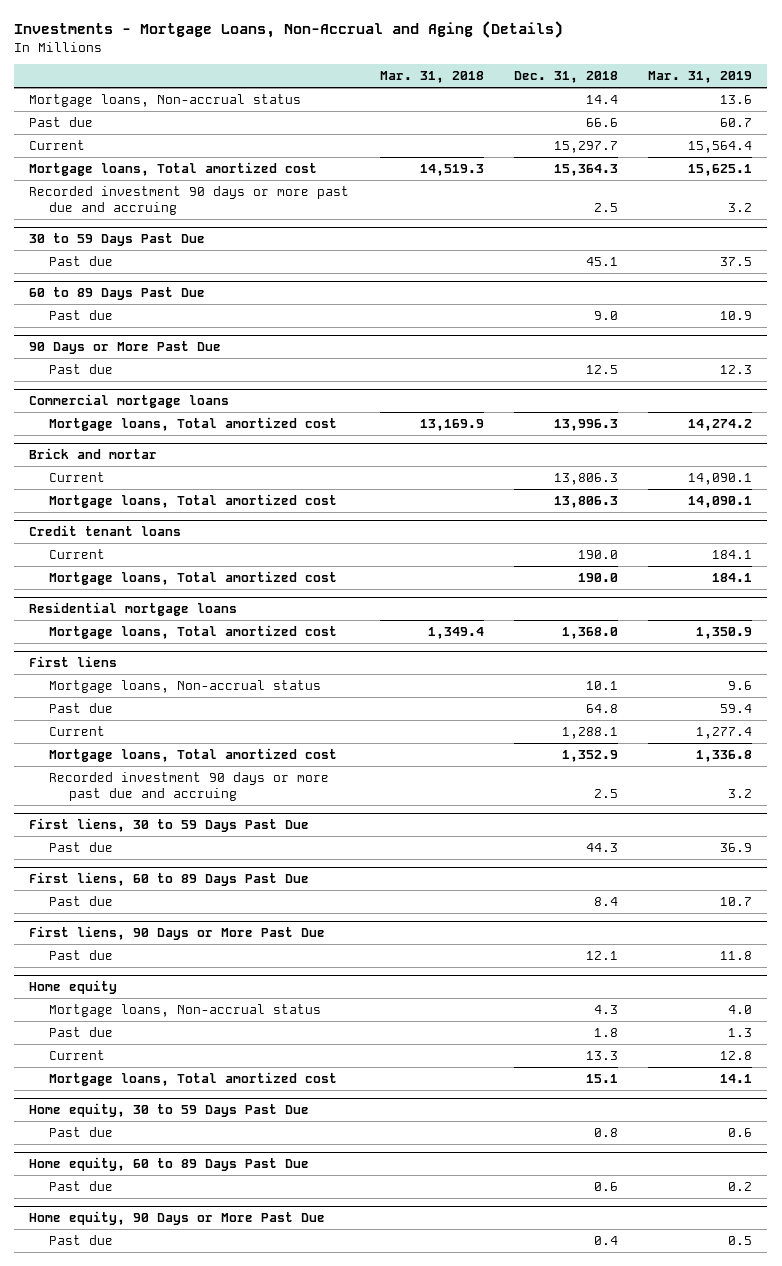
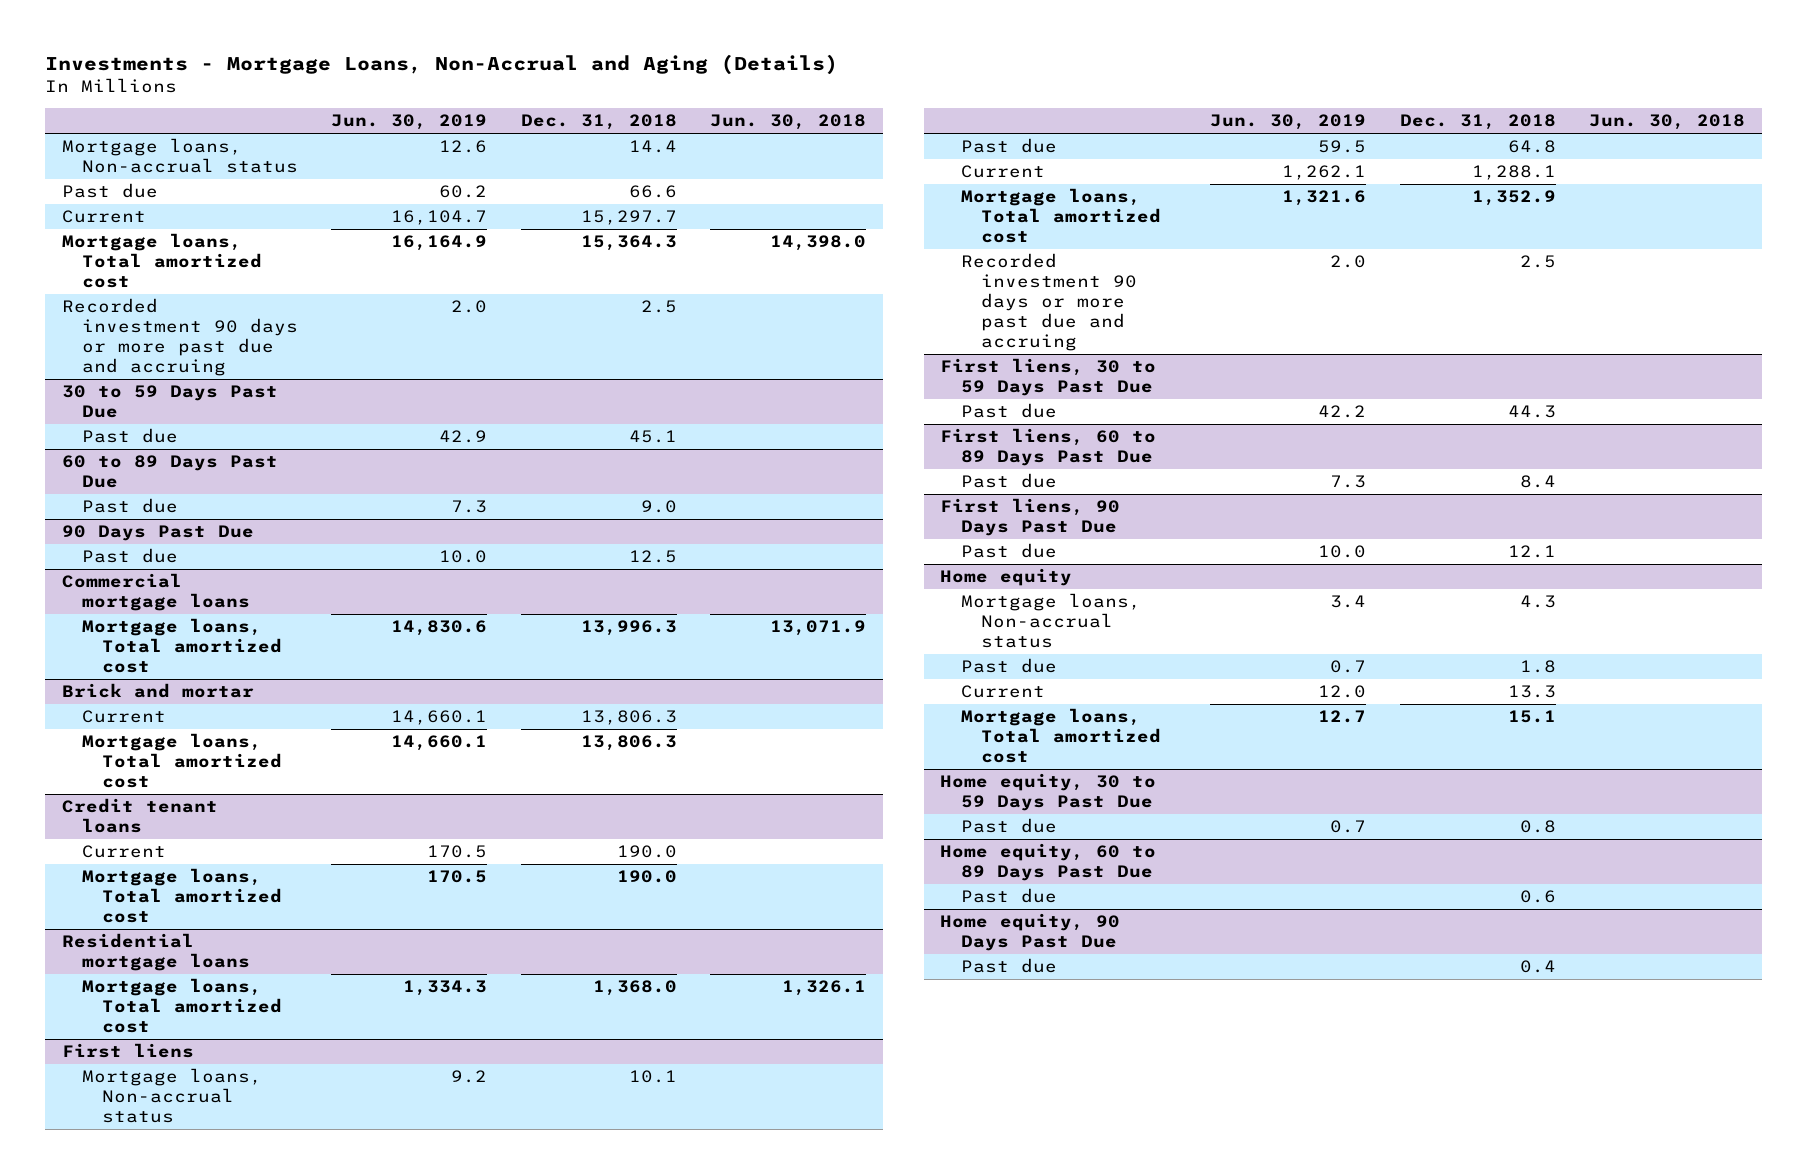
- | Mar. 31, 2018 | Dec. 31, 2018 | Mar. 31, 2019
+ | Jun. 30, 2019 | Dec. 31, 2018 | Jun. 30, 2018
- 90 Days or More Past Due
+ 90 Days Past Due
- First liens, 90 Days or More Past Due
+ First liens, 90 Days Past Due
- Home equity, 90 Days or More Past Due
+ Home equity, 90 Days Past Due

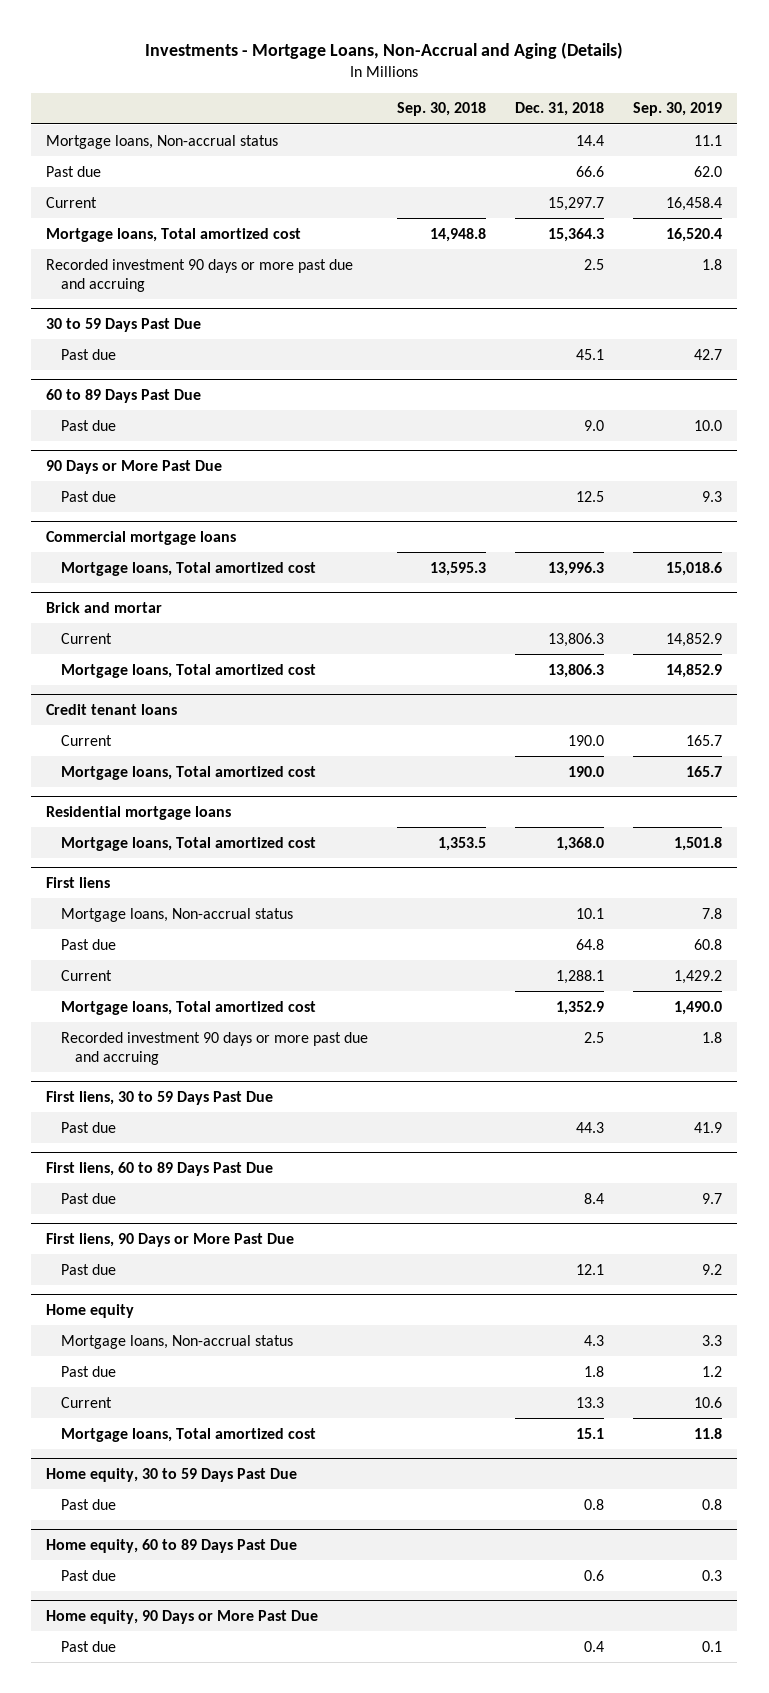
- | Jun. 30, 2019 | Dec. 31, 2018 | Jun. 30, 2018
+ | Sep. 30, 2018 | Dec. 31, 2018 | Sep. 30, 2019
- 90 Days Past Due
+ 90 Days or More Past Due
- First liens, 90 Days Past Due
+ First liens, 90 Days or More Past Due
- Home equity, 90 Days Past Due
+ Home equity, 90 Days or More Past Due

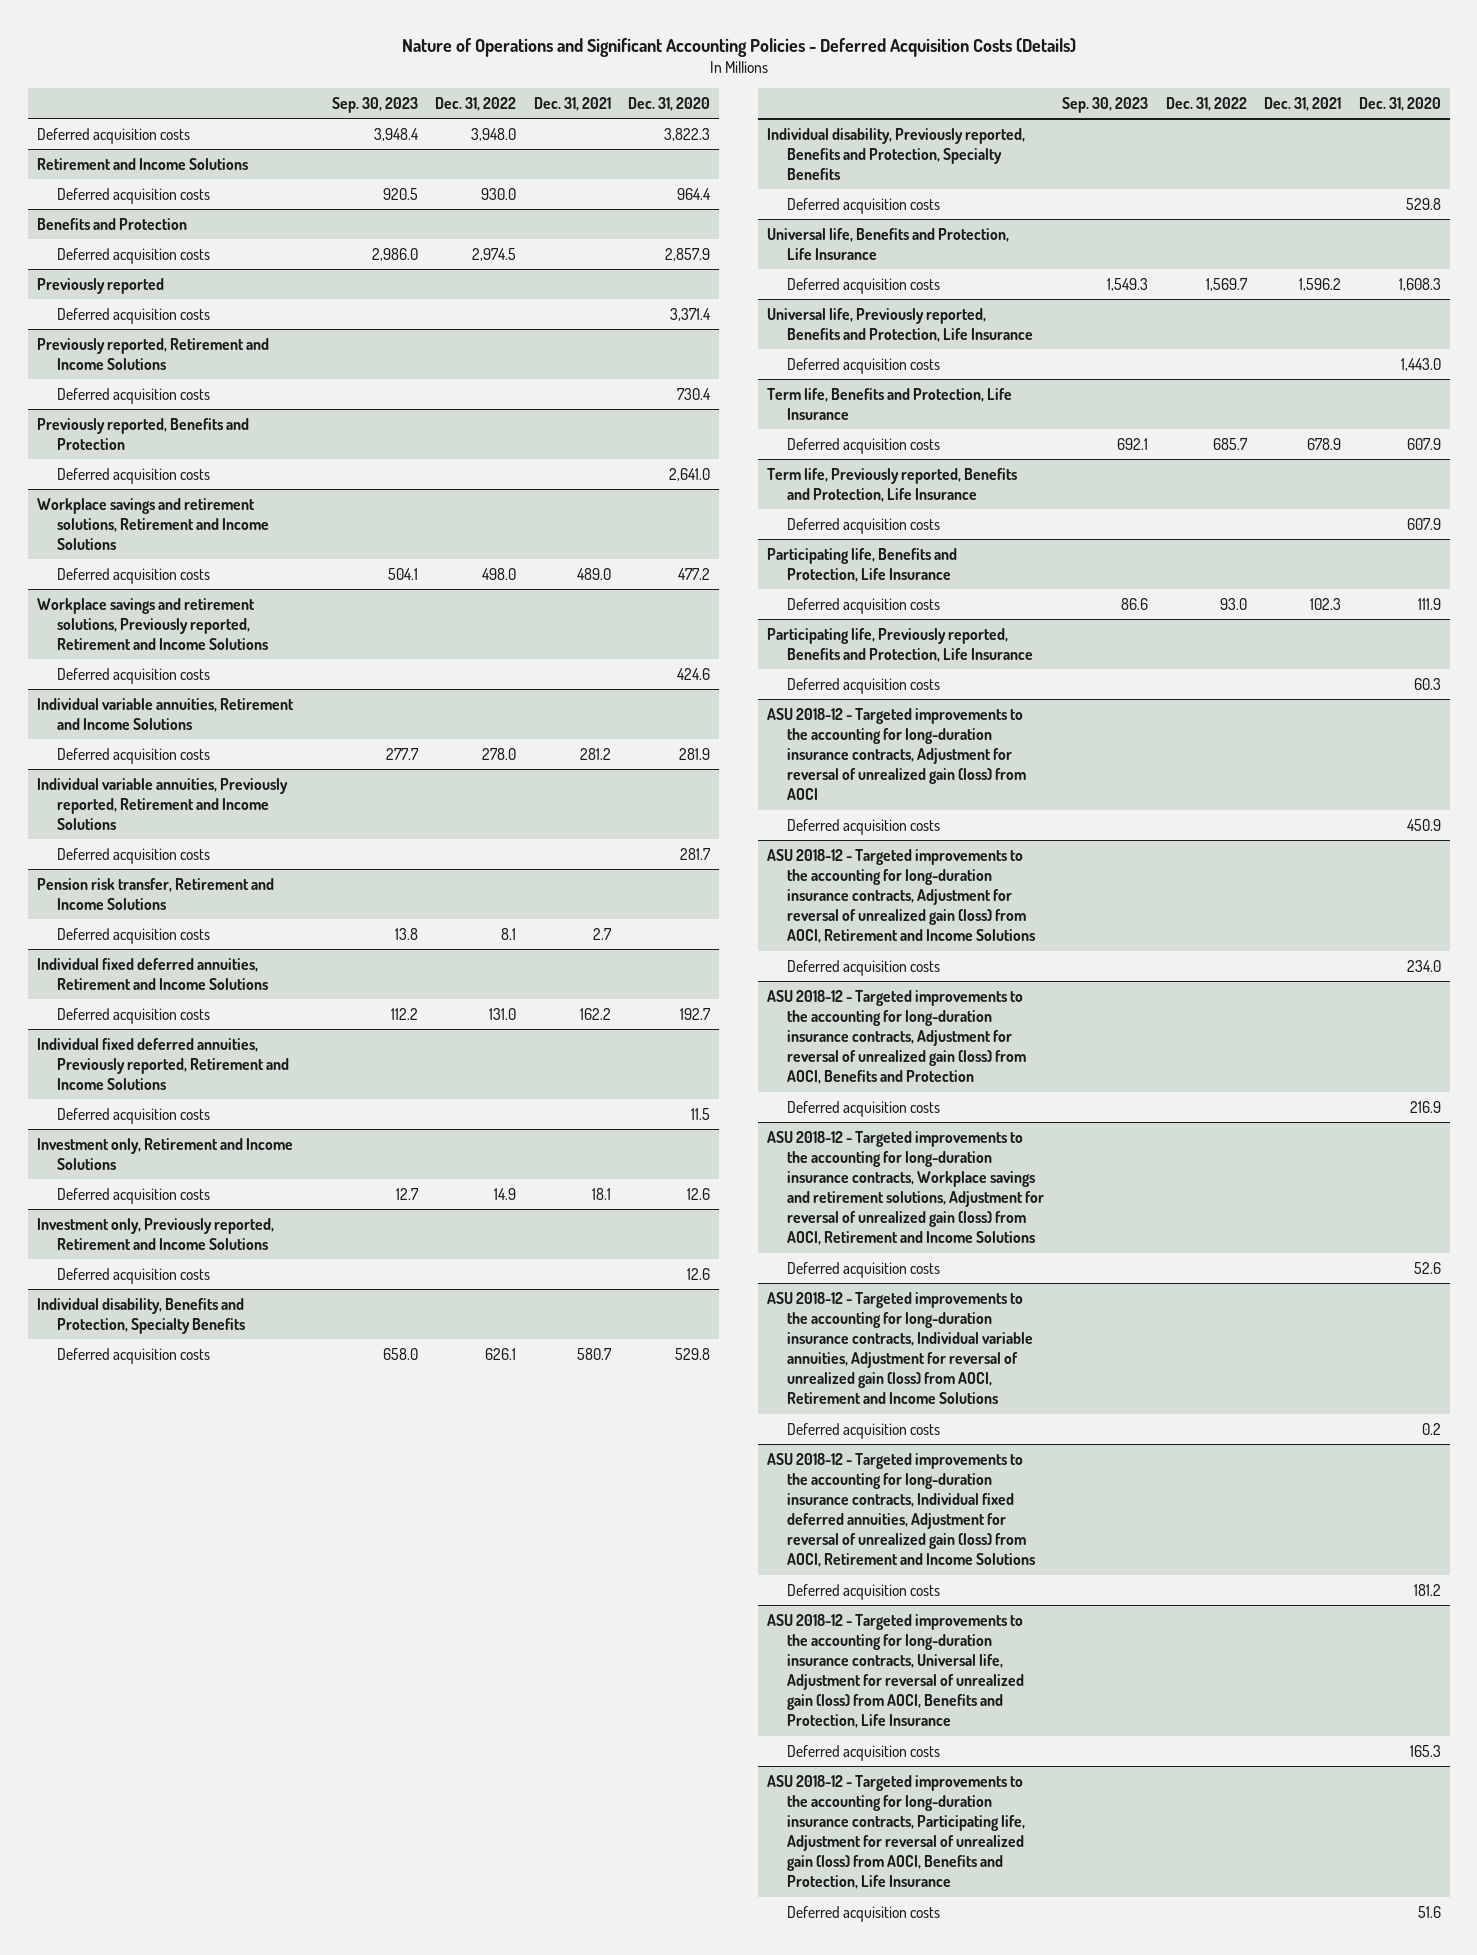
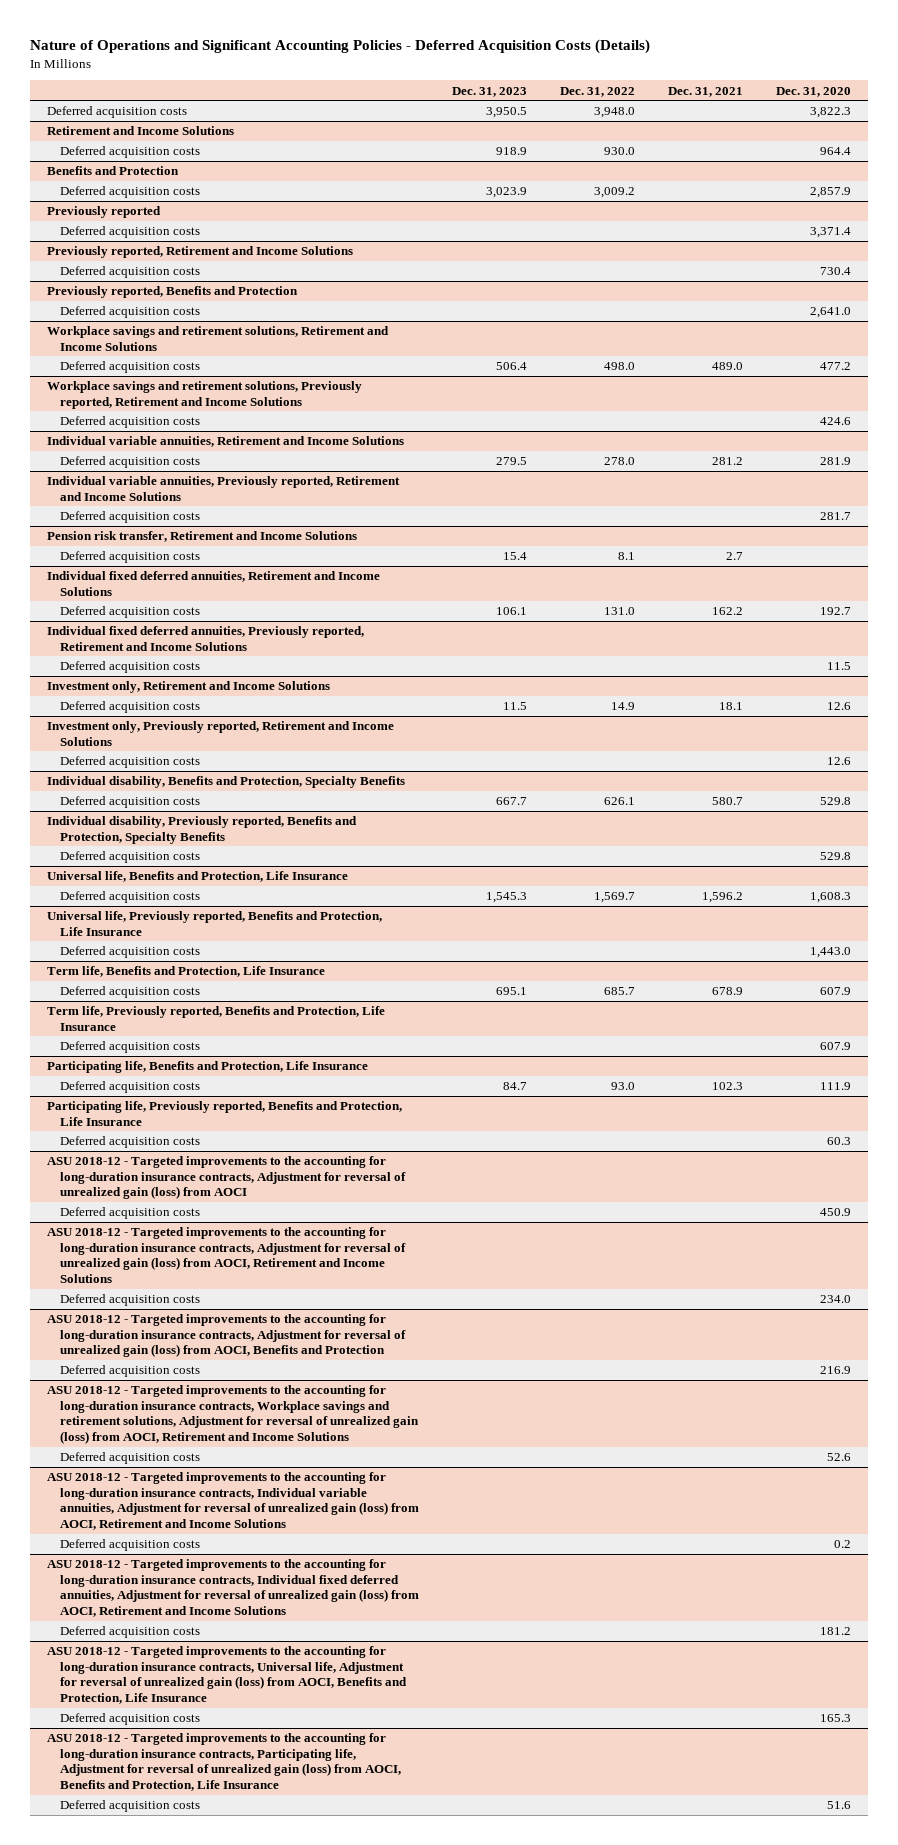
- | Sep. 30, 2023 | Dec. 31, 2022 | Dec. 31, 2021 | Dec. 31, 2020
+ | Dec. 31, 2023 | Dec. 31, 2022 | Dec. 31, 2021 | Dec. 31, 2020
@ Benefits and Protection
- Deferred acquisition costs | 2,986.0 | 2,974.5 | | 2,857.9
+ Deferred acquisition costs | 3,023.9 | 3,009.2 | | 2,857.9

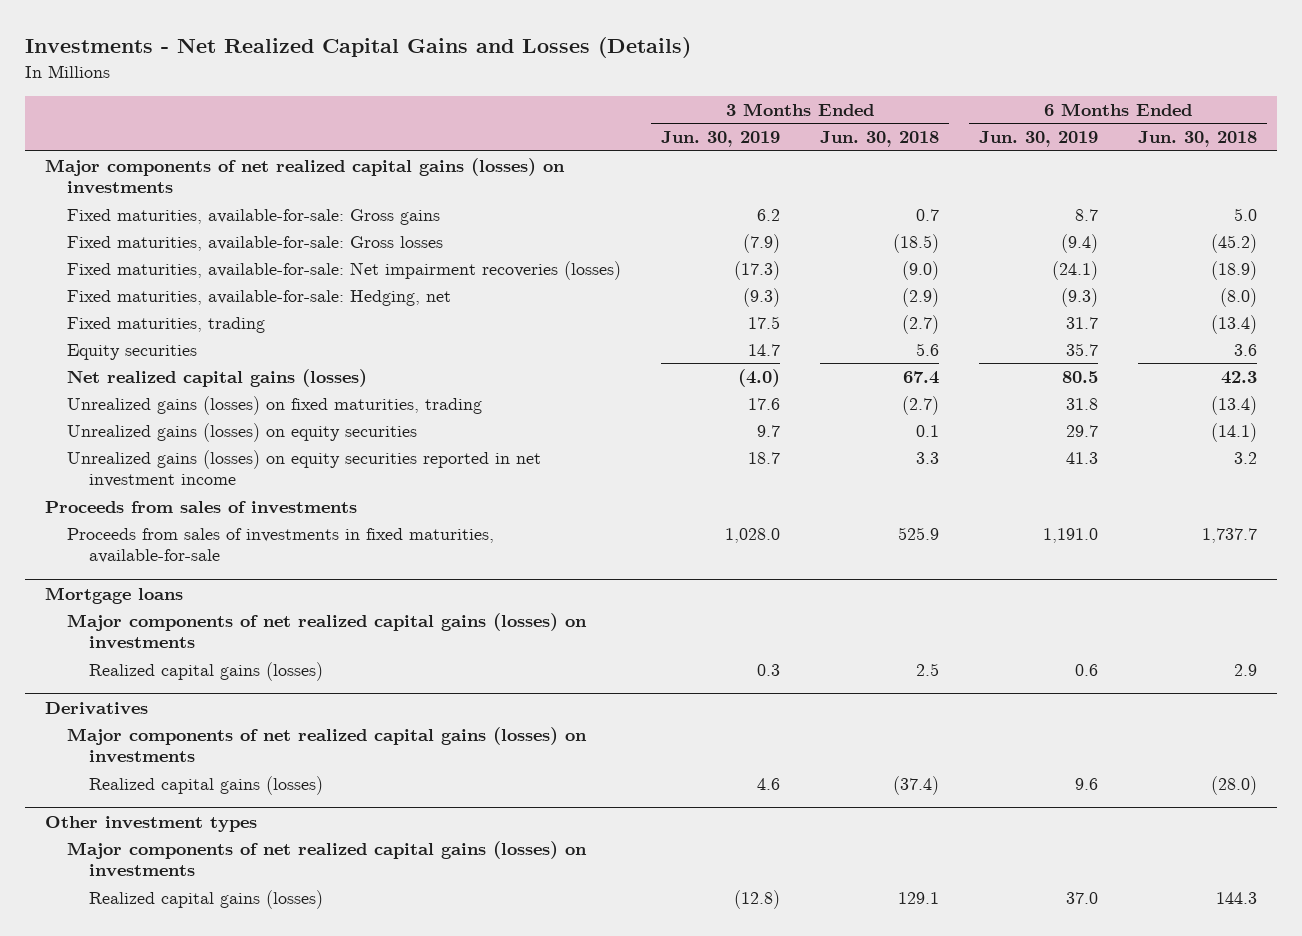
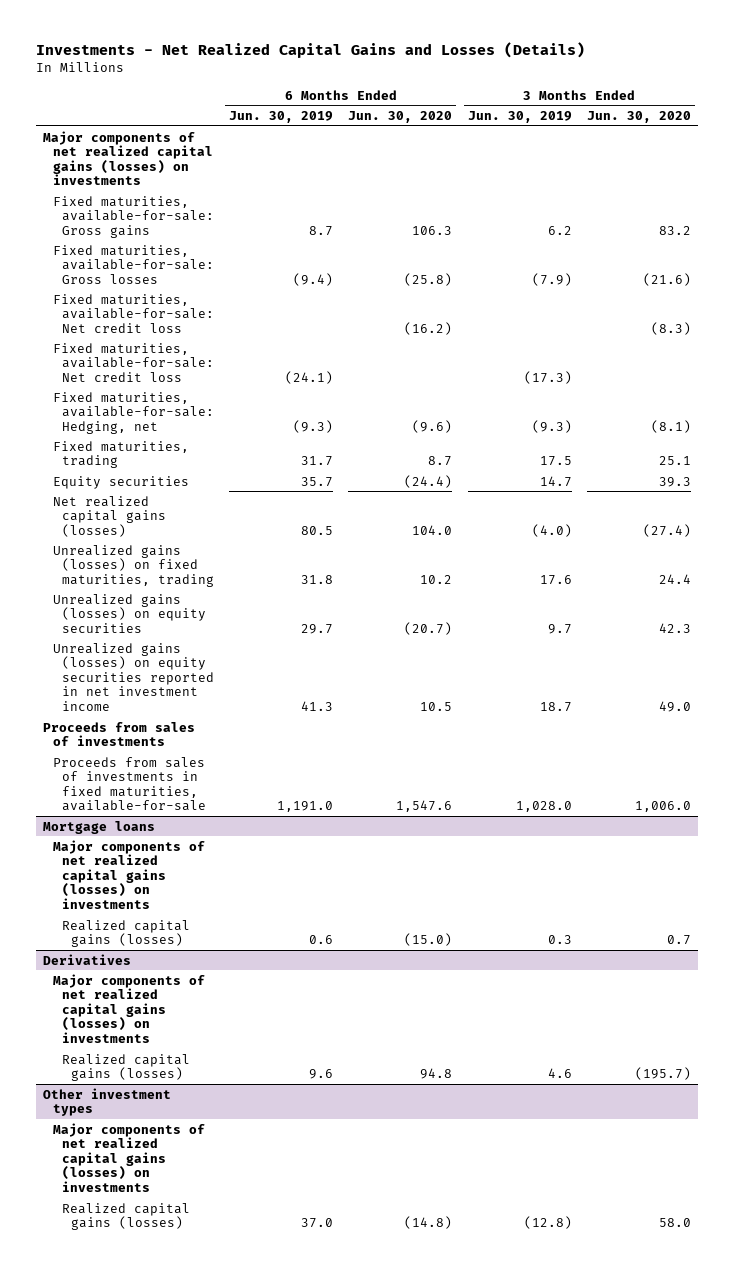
- | 3 Months Ended Jun. 30, 2019 | 3 Months Ended Jun. 30, 2018 | 6 Months Ended Jun. 30, 2019 | 6 Months Ended Jun. 30, 2018
+ | 6 Months Ended Jun. 30, 2019 | 6 Months Ended Jun. 30, 2020 | 3 Months Ended Jun. 30, 2019 | 3 Months Ended Jun. 30, 2020
- Fixed maturities, available-for-sale: Net impairment recoveries (losses) | (17.3) | (9.0) | (24.1) | (18.9)
+ Fixed maturities, available-for-sale: Net credit loss | | (16.2) | | (8.3)
+ Fixed maturities, available-for-sale: Net credit loss | (24.1) | | (17.3) |

